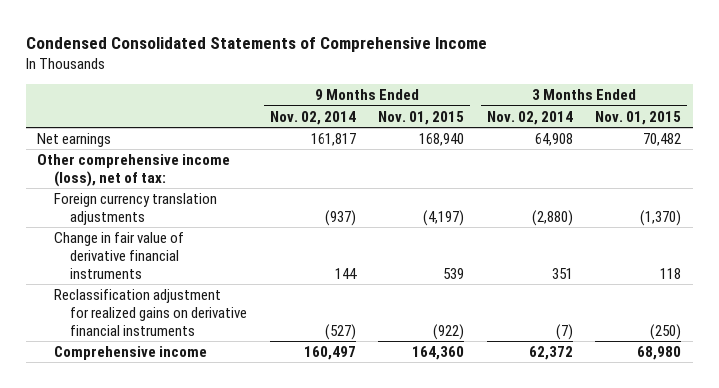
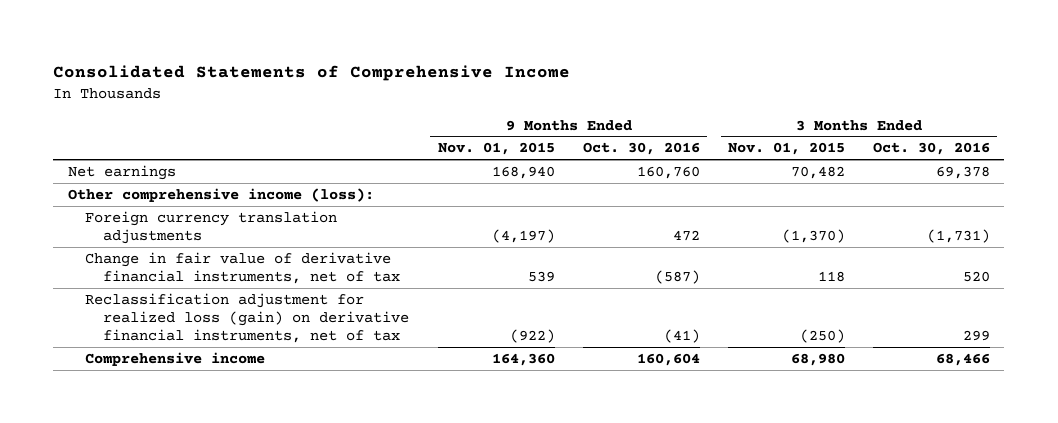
- Condensed Consolidated Statements of Comprehensive Income
+ Consolidated Statements of Comprehensive Income
- | 9 Months Ended Nov. 02, 2014 | 9 Months Ended Nov. 01, 2015 | 3 Months Ended Nov. 02, 2014 | 3 Months Ended Nov. 01, 2015
+ | 9 Months Ended Nov. 01, 2015 | 9 Months Ended Oct. 30, 2016 | 3 Months Ended Nov. 01, 2015 | 3 Months Ended Oct. 30, 2016
- Other comprehensive income (loss), net of tax:
+ Other comprehensive income (loss):
- Change in fair value of derivative financial instruments | 144 | 539 | 351 | 118
- Reclassification adjustment for realized gains on derivative financial instruments | (527) | (922) | (7) | (250)
+ Change in fair value of derivative financial instruments, net of tax | 539 | (587) | 118 | 520
+ Reclassification adjustment for realized loss (gain) on derivative financial instruments, net of tax | (922) | (41) | (250) | 299

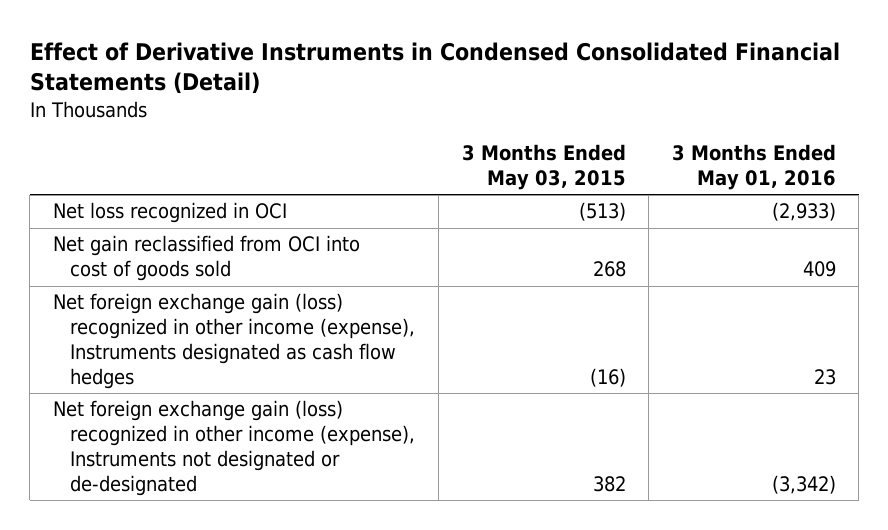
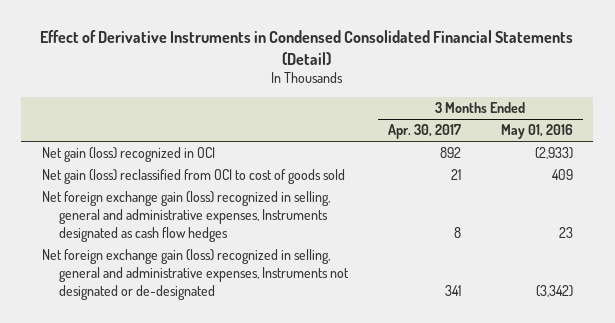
- | 3 Months Ended May 03, 2015 | 3 Months Ended May 01, 2016
+ | 3 Months Ended Apr. 30, 2017 | 3 Months Ended May 01, 2016
- Net loss recognized in OCI | (513) | (2,933)
- Net gain reclassified from OCI into cost of goods sold | 268 | 409
- Net foreign exchange gain (loss) recognized in other income (expense), Instruments designated as cash flow hedges | (16) | 23
- Net foreign exchange gain (loss) recognized in other income (expense), Instruments not designated or de-designated | 382 | (3,342)
+ Net gain (loss) recognized in OCI | 892 | (2,933)
+ Net gain (loss) reclassified from OCI to cost of goods sold | 21 | 409
+ Net foreign exchange gain (loss) recognized in selling, general and administrative expenses, Instruments designated as cash flow hedges | 8 | 23
+ Net foreign exchange gain (loss) recognized in selling, general and administrative expenses, Instruments not designated or de-designated | 341 | (3,342)

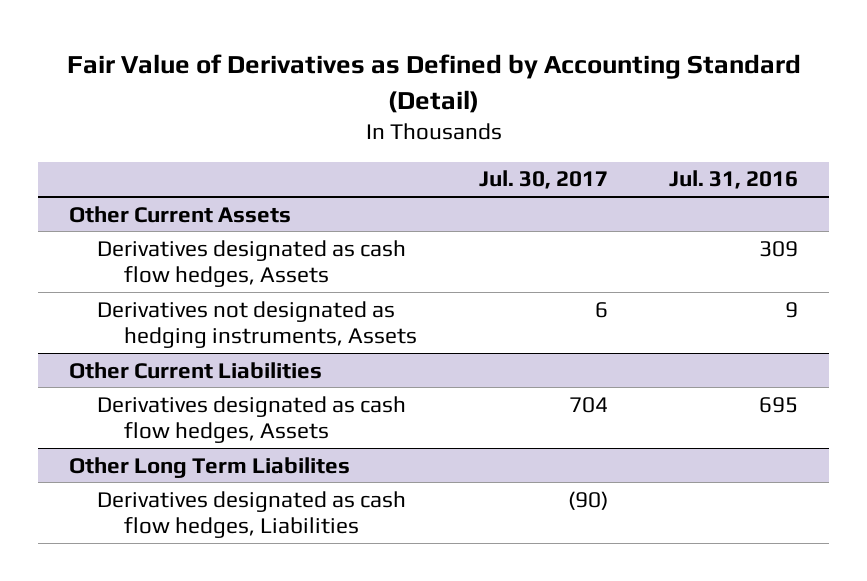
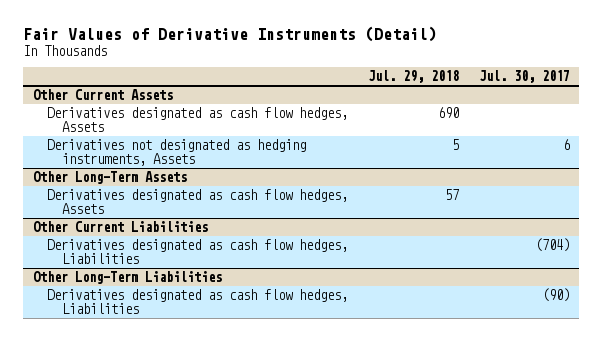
- Fair Value of Derivatives as Defined by Accounting Standard (Detail)
+ Fair Values of Derivative Instruments (Detail)
- | Jul. 30, 2017 | Jul. 31, 2016
+ | Jul. 29, 2018 | Jul. 30, 2017
+ Other Long-Term Assets
+ Derivatives designated as cash flow hedges, Assets | 57 |
@ Other Current Liabilities
- Derivatives designated as cash flow hedges, Assets | 704 | 695
- Other Long Term Liabilites
@ Other Current Liabilities
+ Derivatives designated as cash flow hedges, Liabilities | | (704)
+ Other Long-Term Liabilities

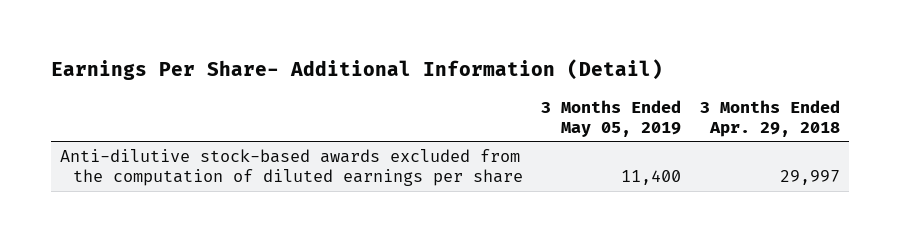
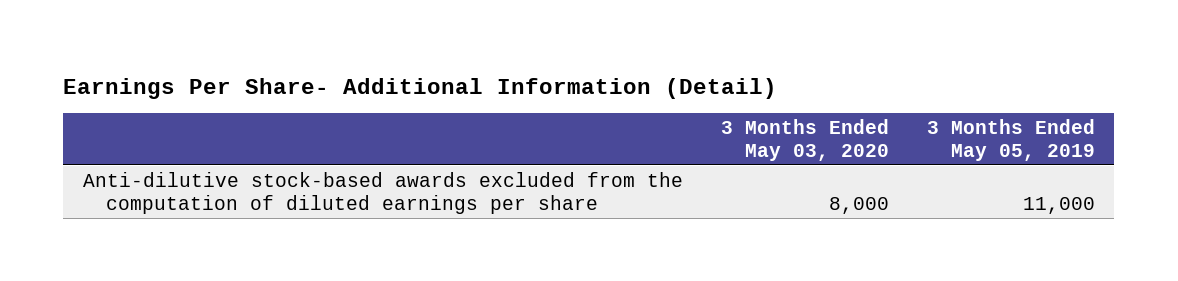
- | 3 Months Ended May 05, 2019 | 3 Months Ended Apr. 29, 2018
+ | 3 Months Ended May 03, 2020 | 3 Months Ended May 05, 2019
- Anti-dilutive stock-based awards excluded from the computation of diluted earnings per share | 11,400 | 29,997
+ Anti-dilutive stock-based awards excluded from the computation of diluted earnings per share | 8,000 | 11,000

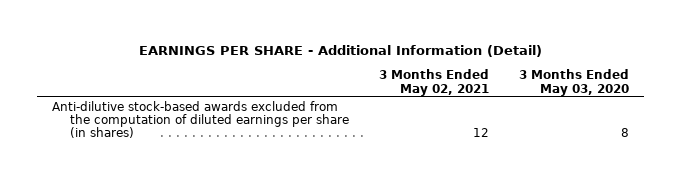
- Earnings Per Share- Additional Information (Detail)
+ EARNINGS PER SHARE - Additional Information (Detail)
- | 3 Months Ended May 03, 2020 | 3 Months Ended May 05, 2019
+ | 3 Months Ended May 02, 2021 | 3 Months Ended May 03, 2020
- Anti-dilutive stock-based awards excluded from the computation of diluted earnings per share | 8,000 | 11,000
+ Anti-dilutive stock-based awards excluded from the computation of diluted earnings per share (in shares) | 12 | 8

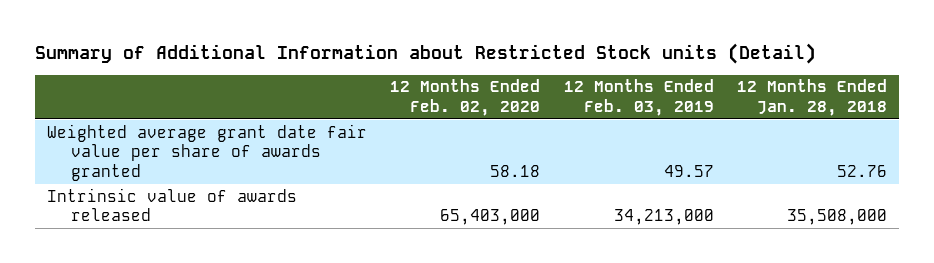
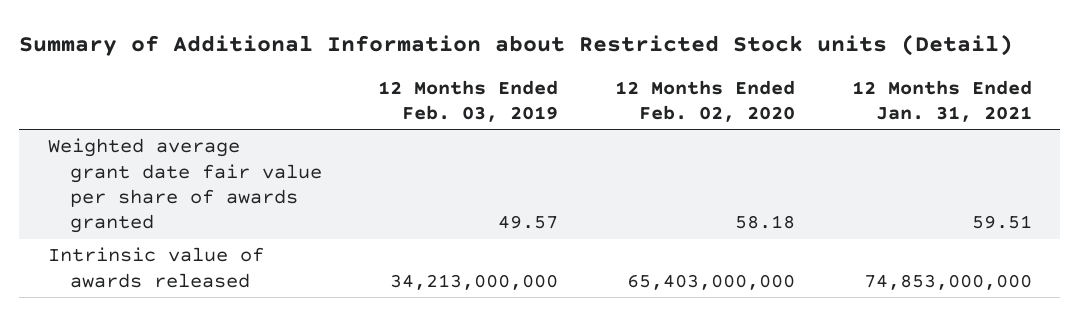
- | 12 Months Ended Feb. 02, 2020 | 12 Months Ended Feb. 03, 2019 | 12 Months Ended Jan. 28, 2018
+ | 12 Months Ended Feb. 03, 2019 | 12 Months Ended Feb. 02, 2020 | 12 Months Ended Jan. 31, 2021
- Intrinsic value of awards released | 65,403,000 | 34,213,000 | 35,508,000
+ Intrinsic value of awards released | 34,213,000,000 | 65,403,000,000 | 74,853,000,000

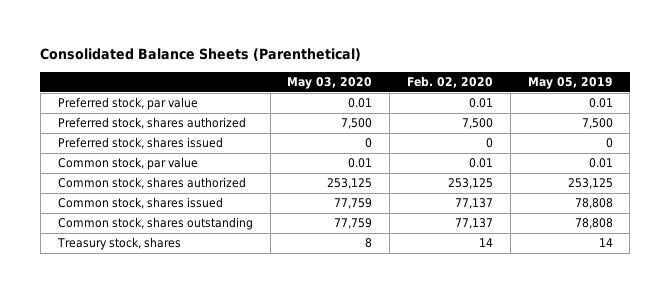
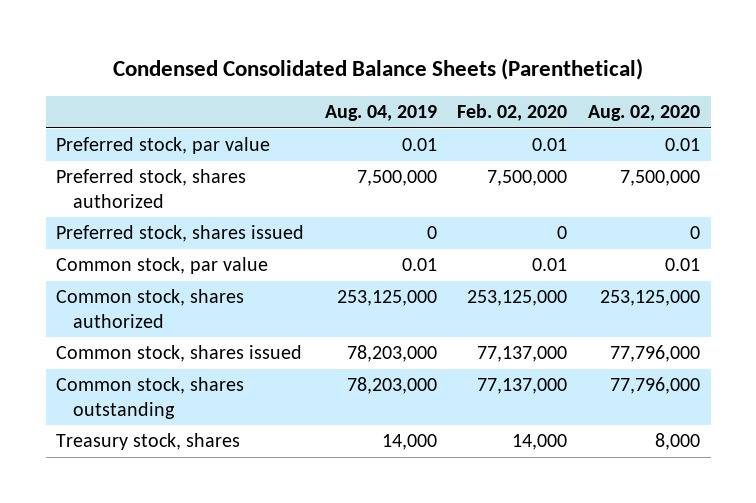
- Consolidated Balance Sheets (Parenthetical)
+ Condensed Consolidated Balance Sheets (Parenthetical)
- | May 03, 2020 | Feb. 02, 2020 | May 05, 2019
+ | Aug. 04, 2019 | Feb. 02, 2020 | Aug. 02, 2020
- Preferred stock, shares authorized | 7,500 | 7,500 | 7,500
+ Preferred stock, shares authorized | 7,500,000 | 7,500,000 | 7,500,000
- Common stock, shares authorized | 253,125 | 253,125 | 253,125
- Common stock, shares issued | 77,759 | 77,137 | 78,808
- Common stock, shares outstanding | 77,759 | 77,137 | 78,808
- Treasury stock, shares | 8 | 14 | 14
+ Common stock, shares authorized | 253,125,000 | 253,125,000 | 253,125,000
+ Common stock, shares issued | 78,203,000 | 77,137,000 | 77,796,000
+ Common stock, shares outstanding | 78,203,000 | 77,137,000 | 77,796,000
+ Treasury stock, shares | 14,000 | 14,000 | 8,000

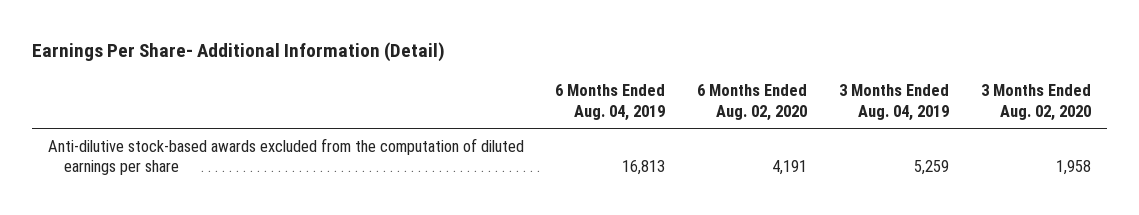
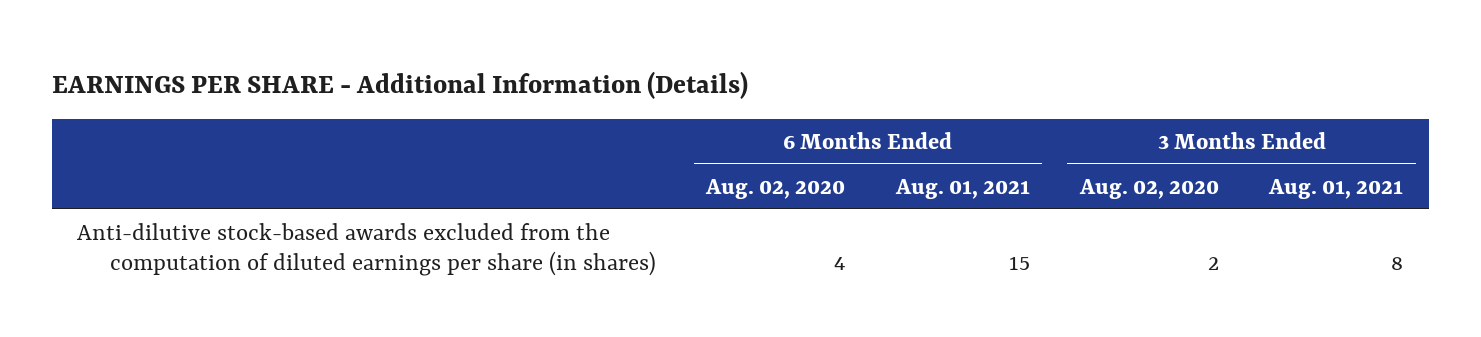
- Earnings Per Share- Additional Information (Detail)
+ EARNINGS PER SHARE - Additional Information (Details)
- | 6 Months Ended Aug. 04, 2019 | 6 Months Ended Aug. 02, 2020 | 3 Months Ended Aug. 04, 2019 | 3 Months Ended Aug. 02, 2020
+ | 6 Months Ended Aug. 02, 2020 | 6 Months Ended Aug. 01, 2021 | 3 Months Ended Aug. 02, 2020 | 3 Months Ended Aug. 01, 2021
- Anti-dilutive stock-based awards excluded from the computation of diluted earnings per share | 16,813 | 4,191 | 5,259 | 1,958
+ Anti-dilutive stock-based awards excluded from the computation of diluted earnings per share (in shares) | 4 | 15 | 2 | 8

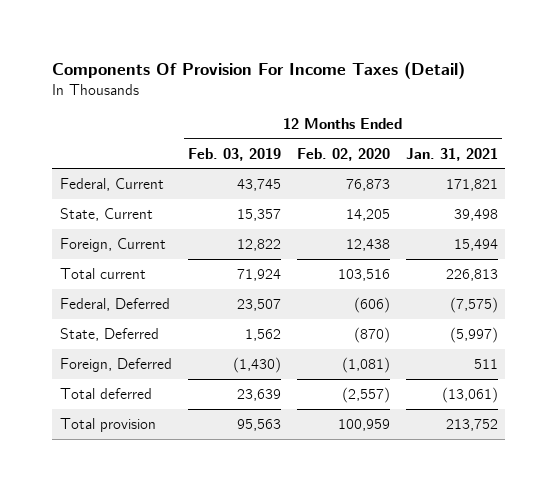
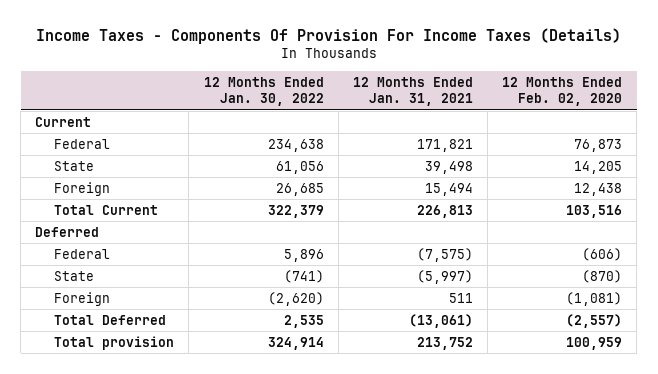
- Components Of Provision For Income Taxes (Detail)
+ Income Taxes - Components Of Provision For Income Taxes (Details)
- | 12 Months Ended Feb. 03, 2019 | 12 Months Ended Feb. 02, 2020 | 12 Months Ended Jan. 31, 2021
+ | 12 Months Ended Jan. 30, 2022 | 12 Months Ended Jan. 31, 2021 | 12 Months Ended Feb. 02, 2020
- Federal, Current | 43,745 | 76,873 | 171,821
- State, Current | 15,357 | 14,205 | 39,498
- Foreign, Current | 12,822 | 12,438 | 15,494
- Total current | 71,924 | 103,516 | 226,813
- Federal, Deferred | 23,507 | (606) | (7,575)
- State, Deferred | 1,562 | (870) | (5,997)
- Foreign, Deferred | (1,430) | (1,081) | 511
- Total deferred | 23,639 | (2,557) | (13,061)
+ Current
+ Federal | 234,638 | 171,821 | 76,873
+ State | 61,056 | 39,498 | 14,205
+ Foreign | 26,685 | 15,494 | 12,438
+ Total Current | 322,379 | 226,813 | 103,516
+ Deferred
+ Federal | 5,896 | (7,575) | (606)
+ State | (741) | (5,997) | (870)
+ Foreign | (2,620) | 511 | (1,081)
+ Total Deferred | 2,535 | (13,061) | (2,557)

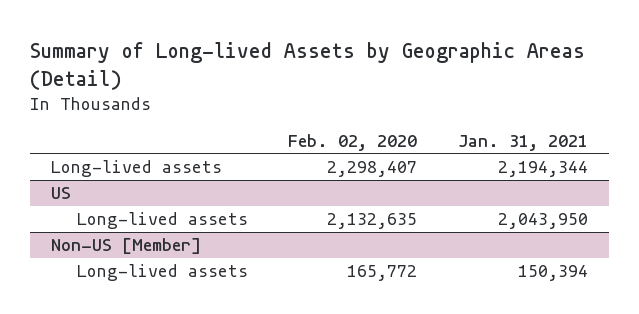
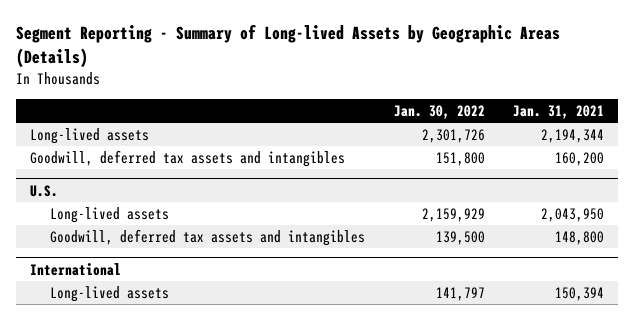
- Summary of Long-lived Assets by Geographic Areas (Detail)
+ Segment Reporting - Summary of Long-lived Assets by Geographic Areas (Details)
- | Feb. 02, 2020 | Jan. 31, 2021
+ | Jan. 30, 2022 | Jan. 31, 2021
- US
+ Goodwill, deferred tax assets and intangibles | 151,800 | 160,200
+ U.S.
- Non-US [Member]
+ Goodwill, deferred tax assets and intangibles | 139,500 | 148,800
+ International

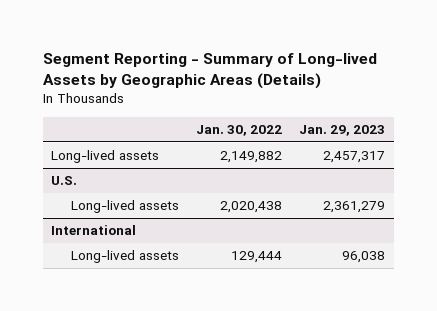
- | Jan. 30, 2022 | Jan. 31, 2021
+ | Jan. 30, 2022 | Jan. 29, 2023
- Long-lived assets | 2,301,726 | 2,194,344
- Goodwill, deferred tax assets and intangibles | 151,800 | 160,200
+ Long-lived assets | 2,149,882 | 2,457,317
@ U.S.
- Long-lived assets | 2,159,929 | 2,043,950
- Goodwill, deferred tax assets and intangibles | 139,500 | 148,800
+ Long-lived assets | 2,020,438 | 2,361,279
@ International
- Long-lived assets | 141,797 | 150,394
+ Long-lived assets | 129,444 | 96,038

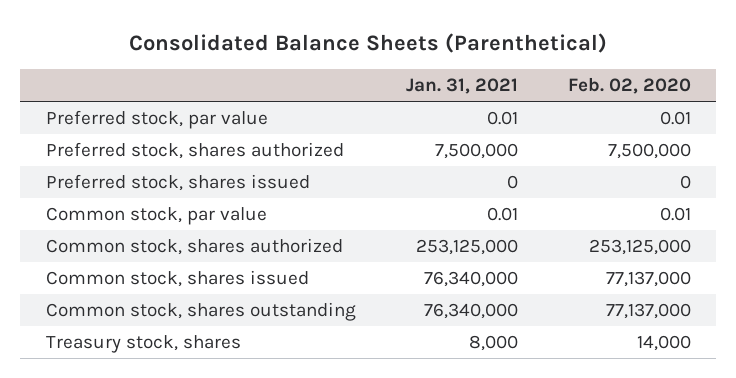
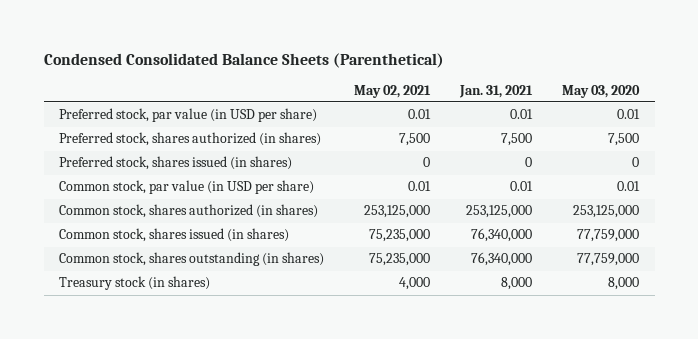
- Consolidated Balance Sheets (Parenthetical)
+ Condensed Consolidated Balance Sheets (Parenthetical)
- | Jan. 31, 2021 | Feb. 02, 2020
+ | May 02, 2021 | Jan. 31, 2021 | May 03, 2020
- Preferred stock, par value | 0.01 | 0.01
- Preferred stock, shares authorized | 7,500,000 | 7,500,000
- Preferred stock, shares issued | 0 | 0
- Common stock, par value | 0.01 | 0.01
- Common stock, shares authorized | 253,125,000 | 253,125,000
- Common stock, shares issued | 76,340,000 | 77,137,000
- Common stock, shares outstanding | 76,340,000 | 77,137,000
- Treasury stock, shares | 8,000 | 14,000
+ Preferred stock, par value (in USD per share) | 0.01 | 0.01 | 0.01
+ Preferred stock, shares authorized (in shares) | 7,500 | 7,500 | 7,500
+ Preferred stock, shares issued (in shares) | 0 | 0 | 0
+ Common stock, par value (in USD per share) | 0.01 | 0.01 | 0.01
+ Common stock, shares authorized (in shares) | 253,125,000 | 253,125,000 | 253,125,000
+ Common stock, shares issued (in shares) | 75,235,000 | 76,340,000 | 77,759,000
+ Common stock, shares outstanding (in shares) | 75,235,000 | 76,340,000 | 77,759,000
+ Treasury stock (in shares) | 4,000 | 8,000 | 8,000

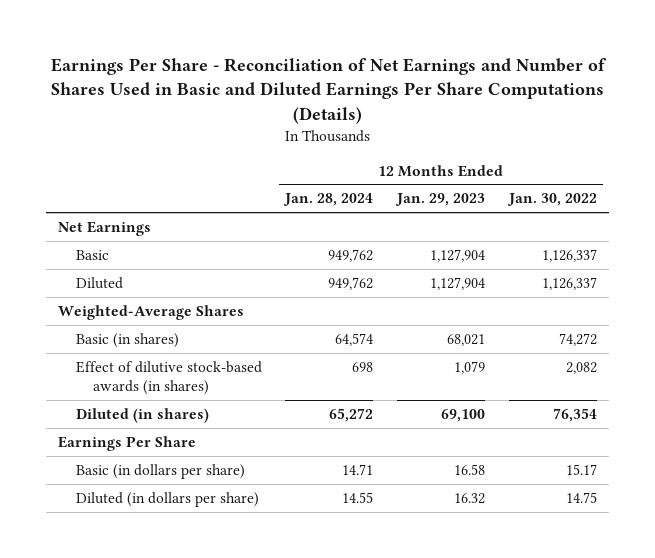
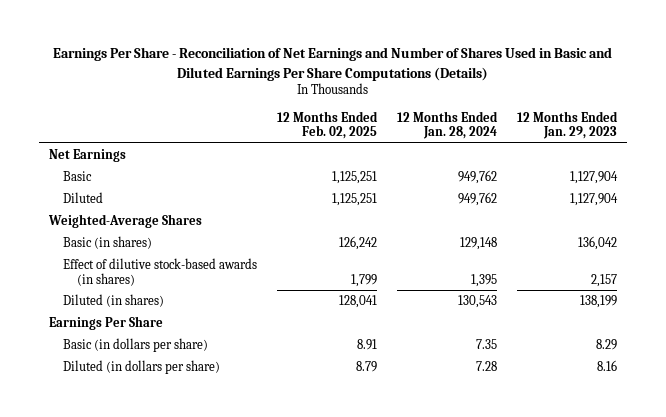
- | 12 Months Ended Jan. 28, 2024 | 12 Months Ended Jan. 29, 2023 | 12 Months Ended Jan. 30, 2022
+ | 12 Months Ended Feb. 02, 2025 | 12 Months Ended Jan. 28, 2024 | 12 Months Ended Jan. 29, 2023
- Basic (in shares) | 64,574 | 68,021 | 74,272
- Effect of dilutive stock-based awards (in shares) | 698 | 1,079 | 2,082
- Diluted (in shares) | 65,272 | 69,100 | 76,354
+ Basic (in shares) | 126,242 | 129,148 | 136,042
+ Effect of dilutive stock-based awards (in shares) | 1,799 | 1,395 | 2,157
+ Diluted (in shares) | 128,041 | 130,543 | 138,199
- Basic (in dollars per share) | 14.71 | 16.58 | 15.17
- Diluted (in dollars per share) | 14.55 | 16.32 | 14.75
+ Basic (in dollars per share) | 8.91 | 7.35 | 8.29
+ Diluted (in dollars per share) | 8.79 | 7.28 | 8.16

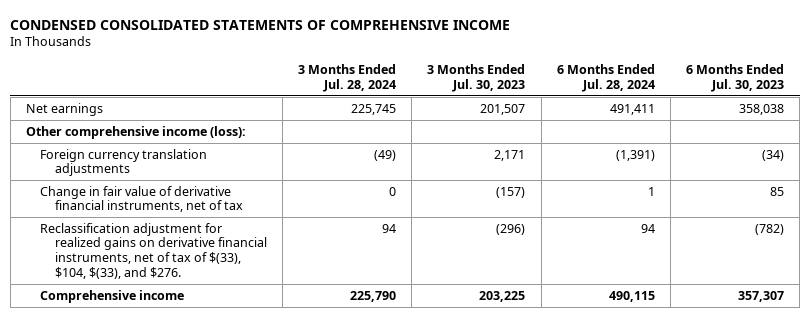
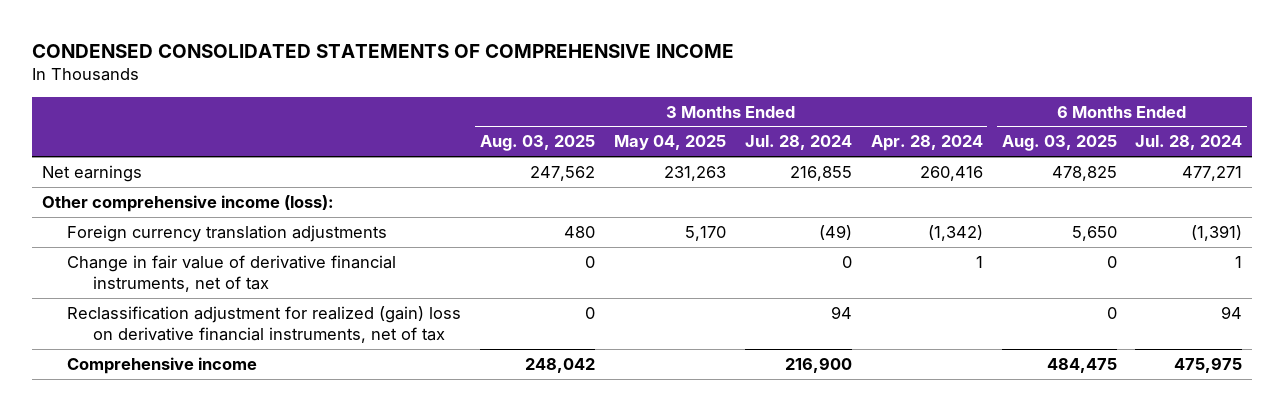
- | 3 Months Ended Jul. 28, 2024 | 3 Months Ended Jul. 30, 2023 | 6 Months Ended Jul. 28, 2024 | 6 Months Ended Jul. 30, 2023
+ | 3 Months Ended Aug. 03, 2025 | 3 Months Ended May 04, 2025 | 3 Months Ended Jul. 28, 2024 | 3 Months Ended Apr. 28, 2024 | 6 Months Ended Aug. 03, 2025 | 6 Months Ended Jul. 28, 2024
- Net earnings | 225,745 | 201,507 | 491,411 | 358,038
+ Net earnings | 247,562 | 231,263 | 216,855 | 260,416 | 478,825 | 477,271
- Reclassification adjustment for realized gains on derivative financial instruments, net of tax of $(33), $104, $(33), and $276. | 94 | (296) | 94 | (782)
- Comprehensive income | 225,790 | 203,225 | 490,115 | 357,307
+ Reclassification adjustment for realized (gain) loss on derivative financial instruments, net of tax | 0 | | 94 | | 0 | 94
+ Comprehensive income | 248,042 | | 216,900 | | 484,475 | 475,975

